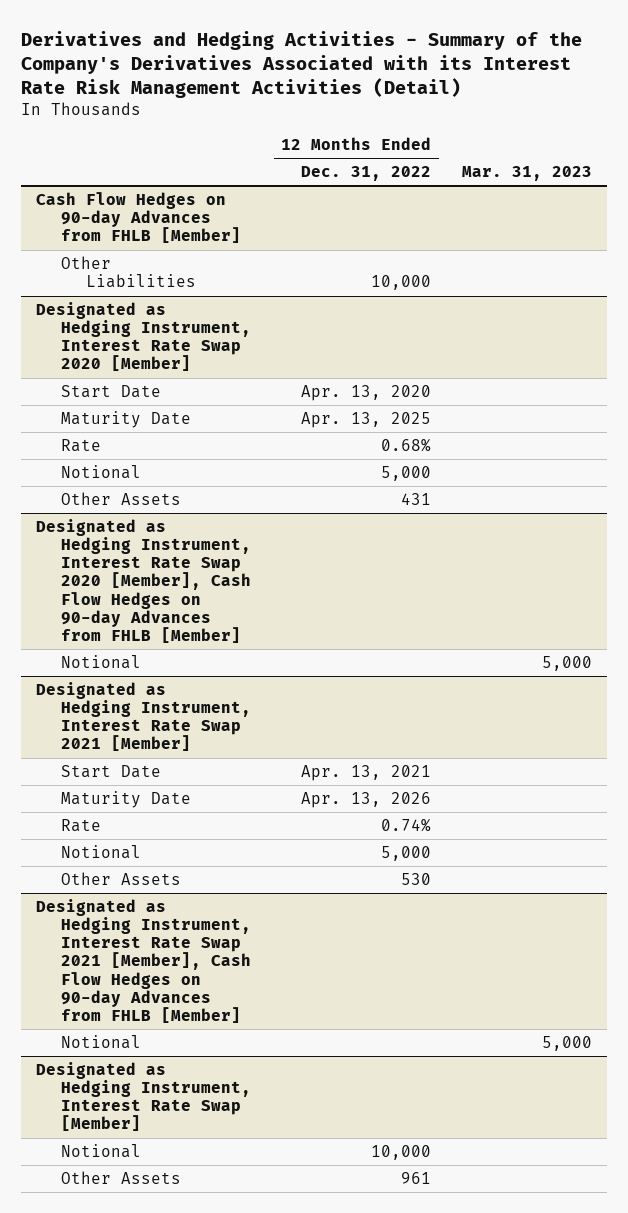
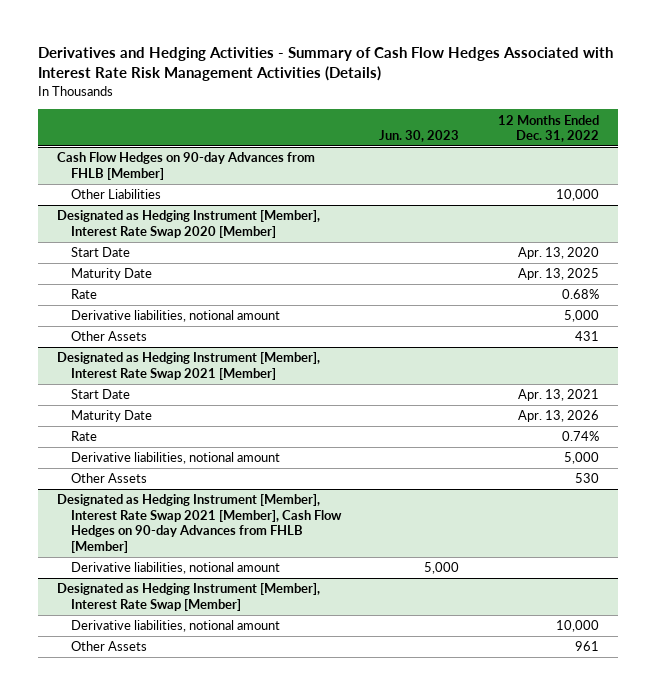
- Derivatives and Hedging Activities - Summary of the Company's Derivatives Associated with its Interest Rate Risk Management Activities (Detail)
+ Derivatives and Hedging Activities - Summary of Cash Flow Hedges Associated with Interest Rate Risk Management Activities (Details)
- | 12 Months Ended Dec. 31, 2022 | Mar. 31, 2023
+ | Jun. 30, 2023 | 12 Months Ended Dec. 31, 2022
- Designated as Hedging Instrument, Interest Rate Swap 2020 [Member]
+ Designated as Hedging Instrument [Member], Interest Rate Swap 2020 [Member]
- Notional | 5,000 |
+ Derivative liabilities, notional amount | | 5,000
- Designated as Hedging Instrument, Interest Rate Swap 2020 [Member], Cash Flow Hedges on 90-day Advances from FHLB [Member]
- Notional | | 5,000
- Designated as Hedging Instrument, Interest Rate Swap 2021 [Member]
+ Designated as Hedging Instrument [Member], Interest Rate Swap 2021 [Member]
- Notional | 5,000 |
+ Derivative liabilities, notional amount | | 5,000
- Designated as Hedging Instrument, Interest Rate Swap 2021 [Member], Cash Flow Hedges on 90-day Advances from FHLB [Member]
- Notional | | 5,000
- Designated as Hedging Instrument, Interest Rate Swap [Member]
- Notional | 10,000 |
+ Designated as Hedging Instrument [Member], Interest Rate Swap 2021 [Member], Cash Flow Hedges on 90-day Advances from FHLB [Member]
+ Derivative liabilities, notional amount | 5,000 |
+ Designated as Hedging Instrument [Member], Interest Rate Swap [Member]
+ Derivative liabilities, notional amount | | 10,000

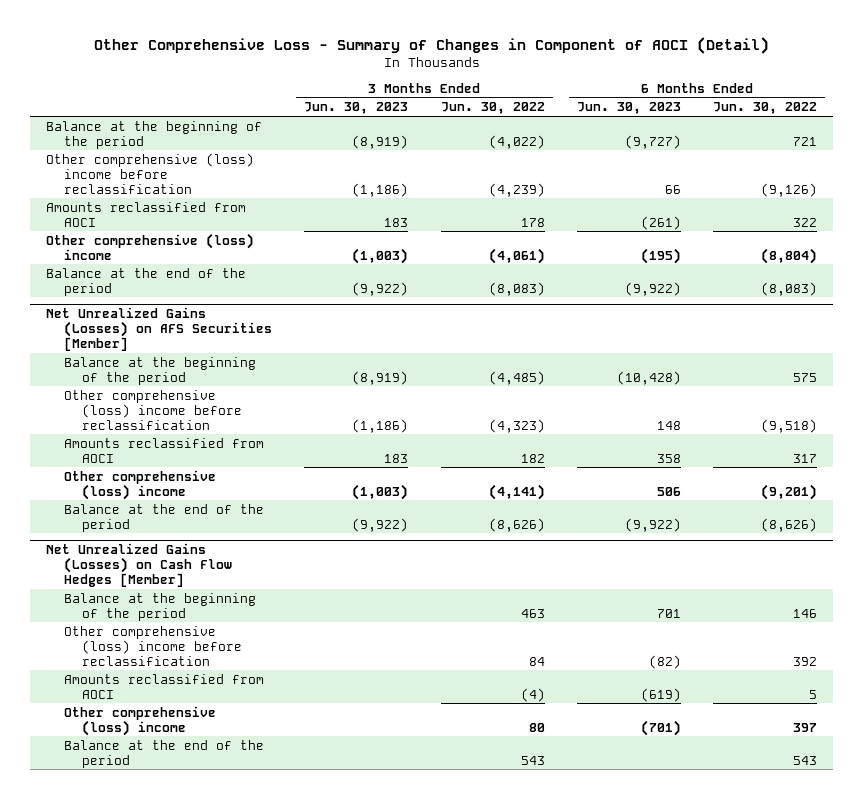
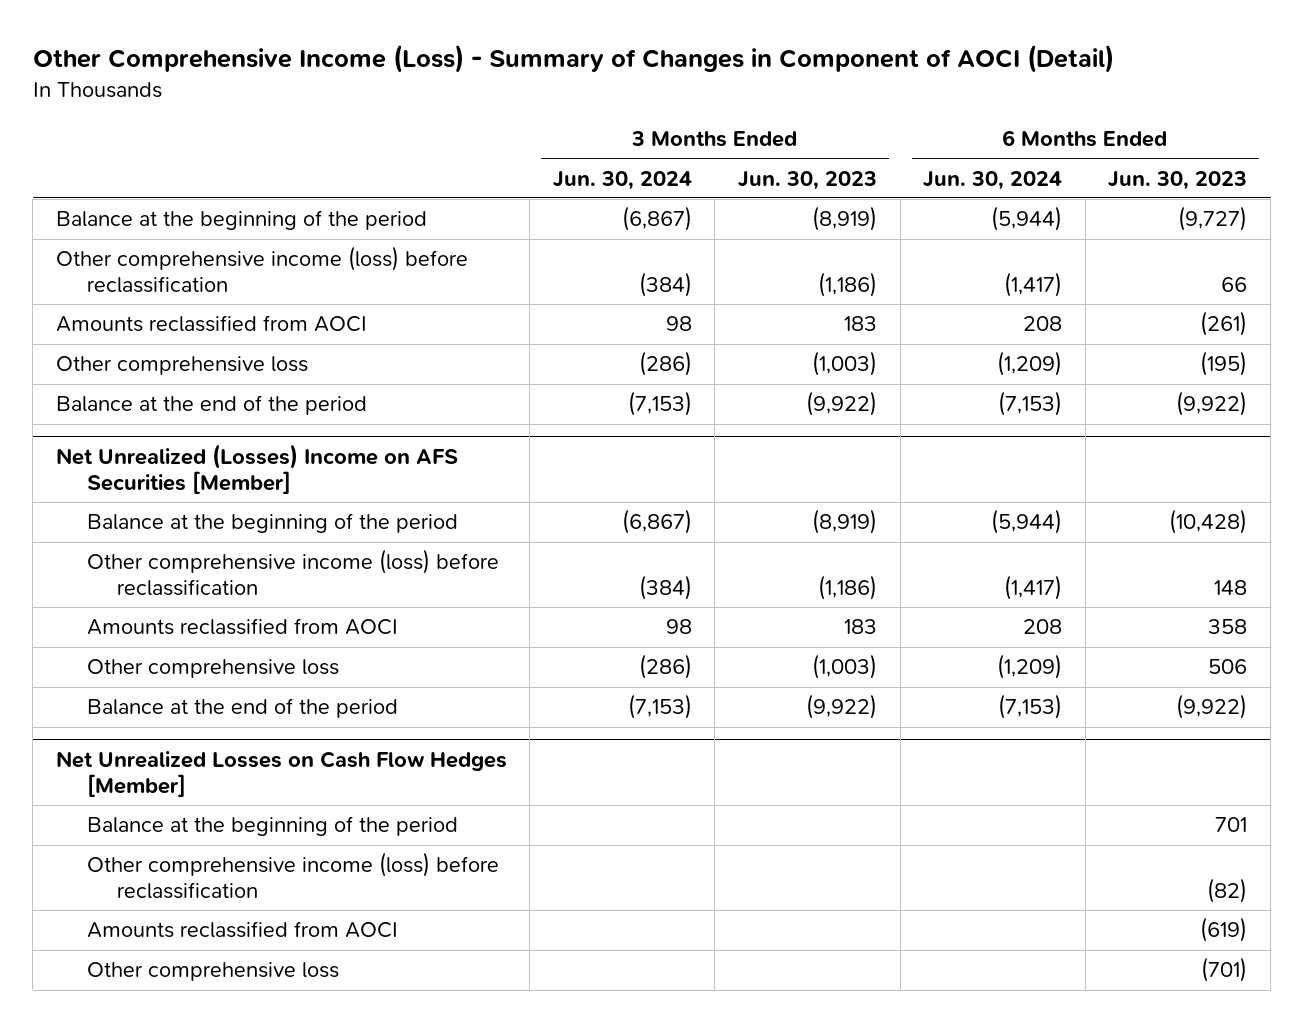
- Other Comprehensive Loss - Summary of Changes in Component of AOCI (Detail)
+ Other Comprehensive Income (Loss) - Summary of Changes in Component of AOCI (Detail)
- | 3 Months Ended Jun. 30, 2023 | 3 Months Ended Jun. 30, 2022 | 6 Months Ended Jun. 30, 2023 | 6 Months Ended Jun. 30, 2022
+ | 3 Months Ended Jun. 30, 2024 | 3 Months Ended Jun. 30, 2023 | 6 Months Ended Jun. 30, 2024 | 6 Months Ended Jun. 30, 2023
- Other comprehensive (loss) income before reclassification | (1,186) | (4,239) | 66 | (9,126)
+ Other comprehensive income (loss) before reclassification | (384) | (1,186) | (1,417) | 66
- Other comprehensive (loss) income | (1,003) | (4,061) | (195) | (8,804)
+ Other comprehensive loss | (286) | (1,003) | (1,209) | (195)
- Net Unrealized Gains (Losses) on AFS Securities [Member]
+ Net Unrealized (Losses) Income on AFS Securities [Member]
- Other comprehensive (loss) income before reclassification | (1,186) | (4,323) | 148 | (9,518)
+ Other comprehensive income (loss) before reclassification | (384) | (1,186) | (1,417) | 148
- Other comprehensive (loss) income | (1,003) | (4,141) | 506 | (9,201)
+ Other comprehensive loss | (286) | (1,003) | (1,209) | 506
- Net Unrealized Gains (Losses) on Cash Flow Hedges [Member]
+ Net Unrealized Losses on Cash Flow Hedges [Member]
- Other comprehensive (loss) income before reclassification | | 84 | (82) | 392
+ Other comprehensive income (loss) before reclassification | | | | (82)
- Other comprehensive (loss) income | | 80 | (701) | 397
- Balance at the end of the period | | 543 | | 543
+ Other comprehensive loss | | | | (701)

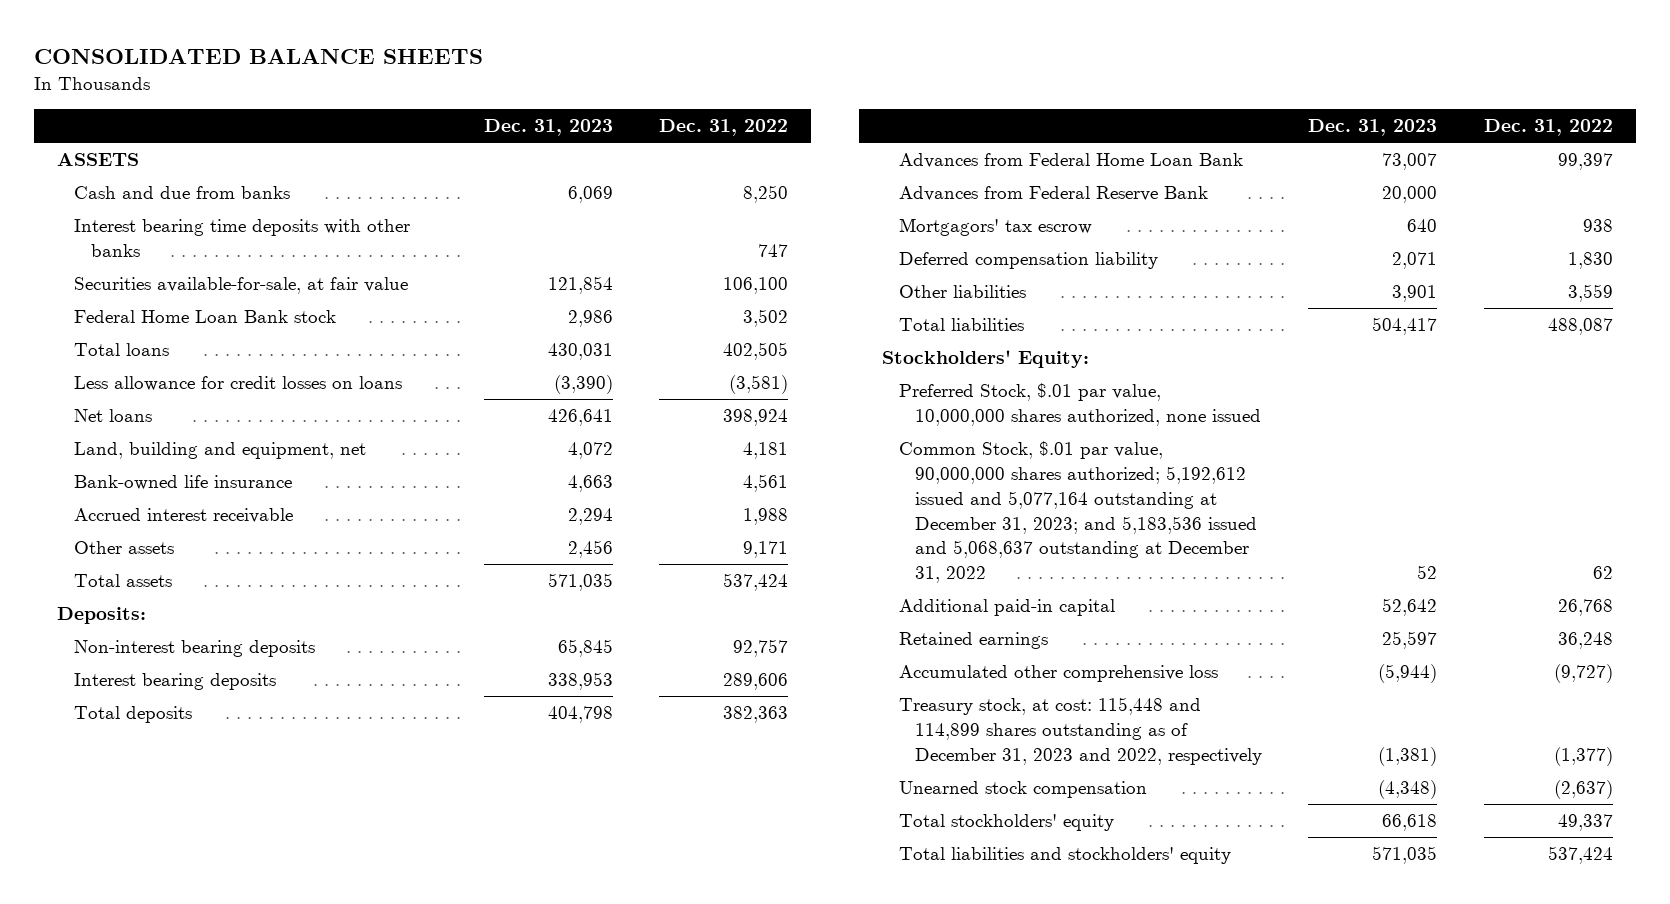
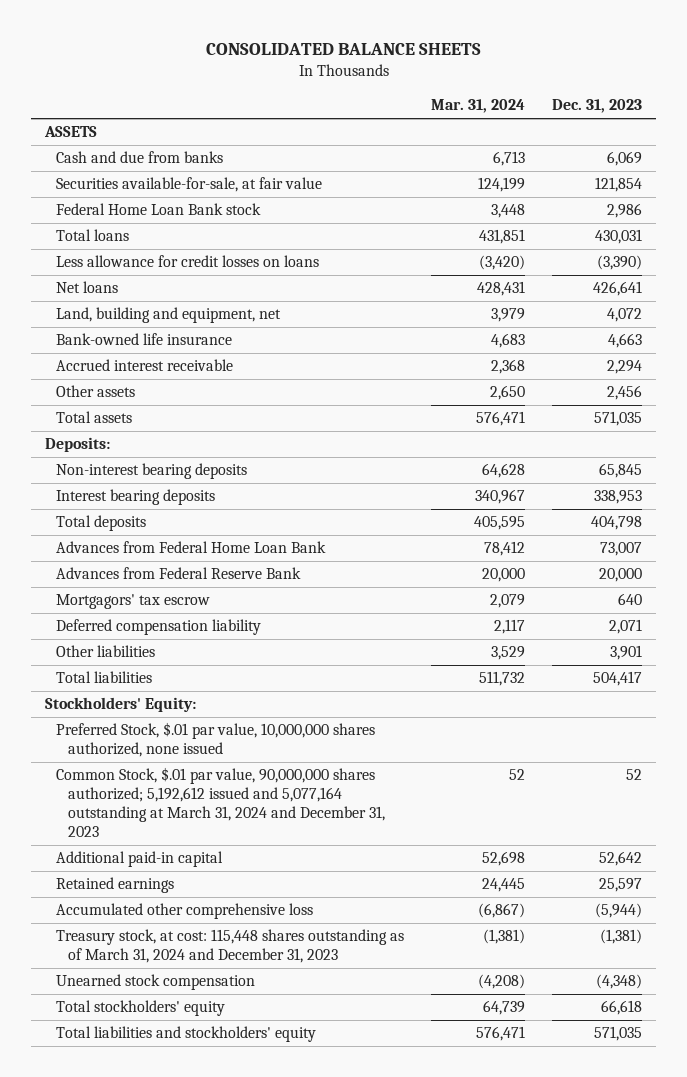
- | Dec. 31, 2023 | Dec. 31, 2022
+ | Mar. 31, 2024 | Dec. 31, 2023
- Interest bearing time deposits with other banks | | 747
- Common Stock, $.01 par value, 90,000,000 shares authorized; 5,192,612 issued and 5,077,164 outstanding at December 31, 2023; and 5,183,536 issued and 5,068,637 outstanding at December 31, 2022 | 52 | 62
+ Common Stock, $.01 par value, 90,000,000 shares authorized; 5,192,612 issued and 5,077,164 outstanding at March 31, 2024 and December 31, 2023 | 52 | 52
- Treasury stock, at cost: 115,448 and 114,899 shares outstanding as of December 31, 2023 and 2022, respectively | (1,381) | (1,377)
+ Treasury stock, at cost: 115,448 shares outstanding as of March 31, 2024 and December 31, 2023 | (1,381) | (1,381)

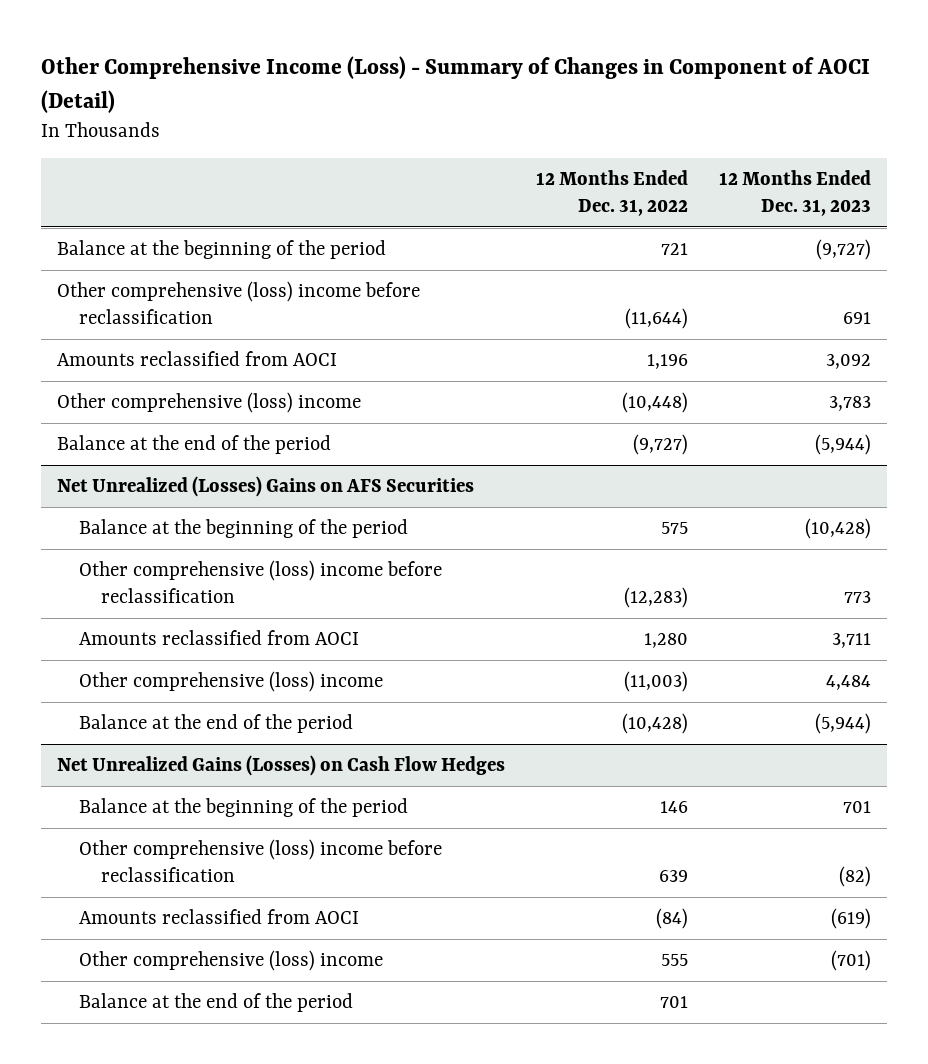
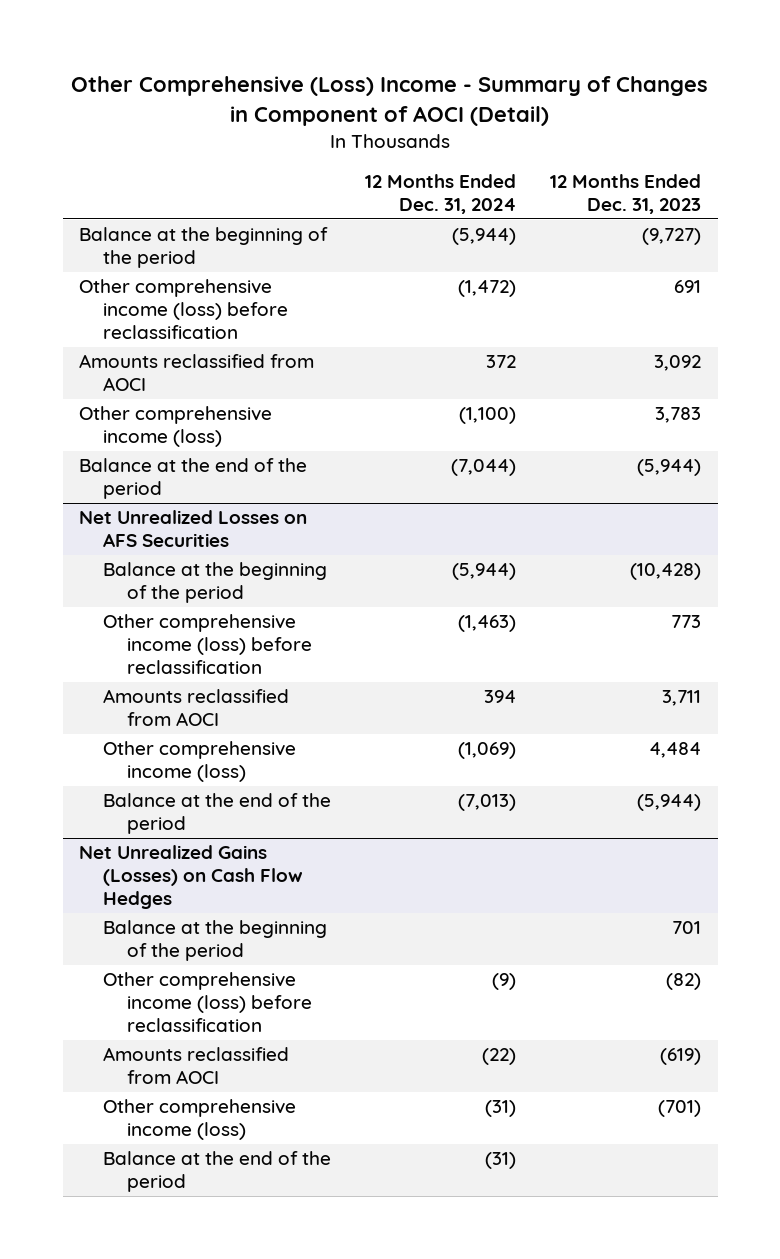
- Other Comprehensive Income (Loss) - Summary of Changes in Component of AOCI (Detail)
+ Other Comprehensive (Loss) Income - Summary of Changes in Component of AOCI (Detail)
- | 12 Months Ended Dec. 31, 2022 | 12 Months Ended Dec. 31, 2023
+ | 12 Months Ended Dec. 31, 2024 | 12 Months Ended Dec. 31, 2023
- Other comprehensive (loss) income before reclassification | (11,644) | 691
+ Other comprehensive income (loss) before reclassification | (1,472) | 691
- Other comprehensive (loss) income | (10,448) | 3,783
+ Other comprehensive income (loss) | (1,100) | 3,783
- Net Unrealized (Losses) Gains on AFS Securities
+ Net Unrealized Losses on AFS Securities
- Other comprehensive (loss) income before reclassification | (12,283) | 773
+ Other comprehensive income (loss) before reclassification | (1,463) | 773
- Other comprehensive (loss) income | (11,003) | 4,484
+ Other comprehensive income (loss) | (1,069) | 4,484
@ Net Unrealized Gains (Losses) on Cash Flow Hedges
- Other comprehensive (loss) income before reclassification | 639 | (82)
+ Other comprehensive income (loss) before reclassification | (9) | (82)
- Other comprehensive (loss) income | 555 | (701)
+ Other comprehensive income (loss) | (31) | (701)

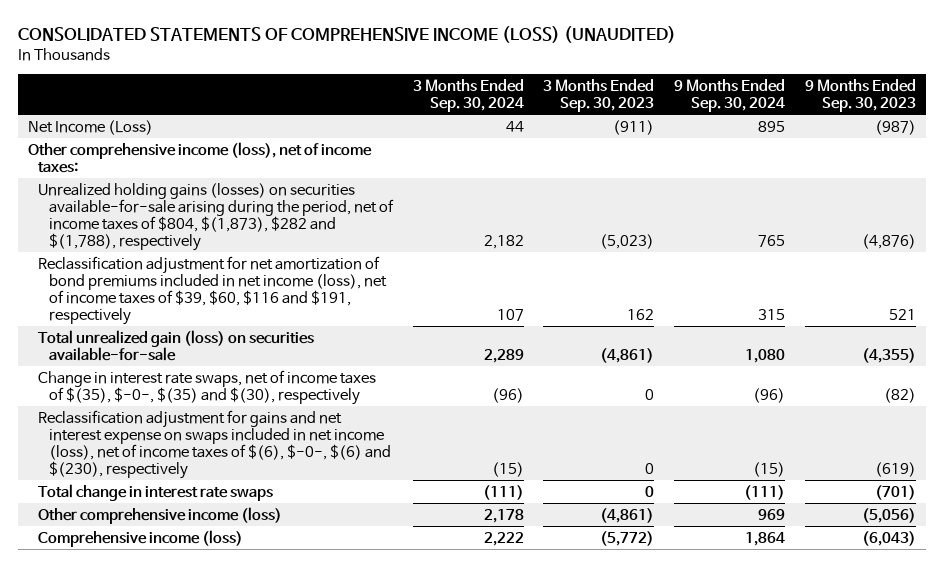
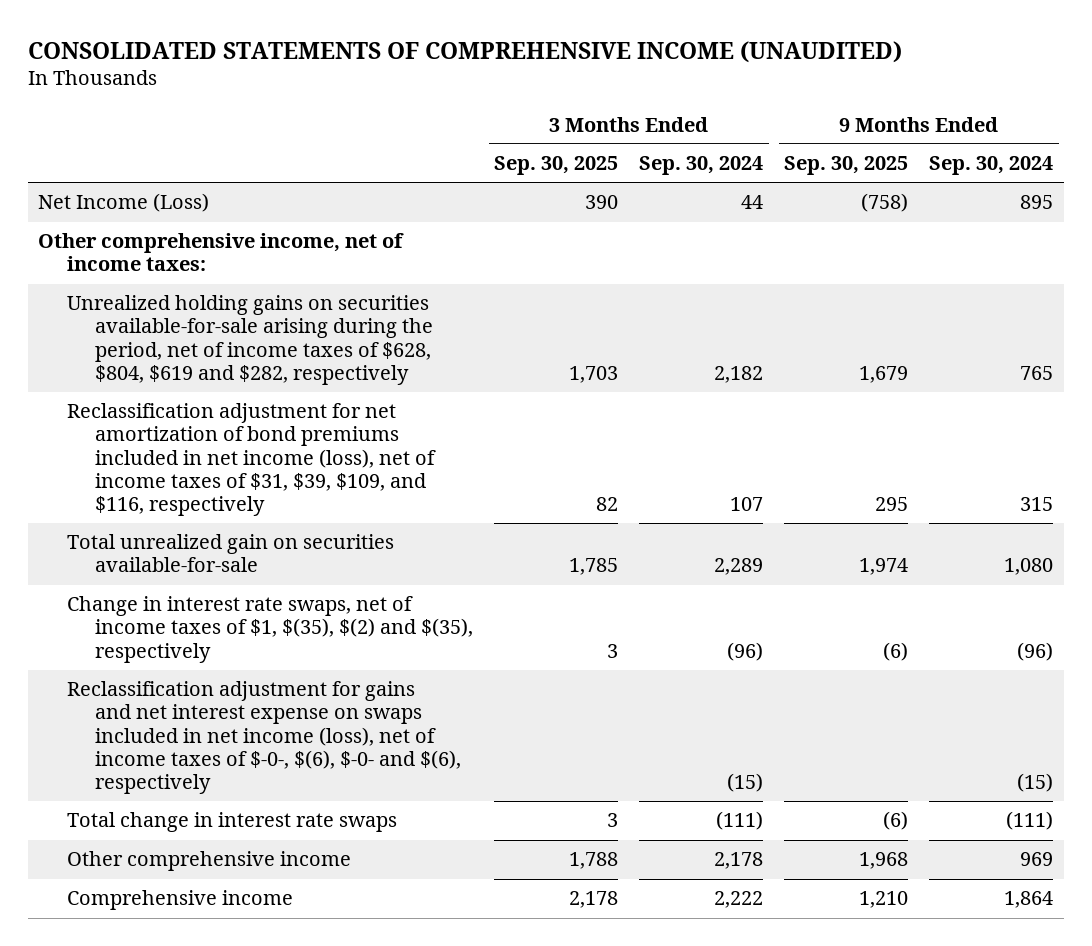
- CONSOLIDATED STATEMENTS OF COMPREHENSIVE INCOME (LOSS) (UNAUDITED)
+ CONSOLIDATED STATEMENTS OF COMPREHENSIVE INCOME (UNAUDITED)
- | 3 Months Ended Sep. 30, 2024 | 3 Months Ended Sep. 30, 2023 | 9 Months Ended Sep. 30, 2024 | 9 Months Ended Sep. 30, 2023
+ | 3 Months Ended Sep. 30, 2025 | 3 Months Ended Sep. 30, 2024 | 9 Months Ended Sep. 30, 2025 | 9 Months Ended Sep. 30, 2024
- Other comprehensive income (loss), net of income taxes:
- Unrealized holding gains (losses) on securities available-for-sale arising during the period, net of income taxes of $804, $(1,873), $282 and $(1,788), respectively | 2,182 | (5,023) | 765 | (4,876)
- Reclassification adjustment for net amortization of bond premiums included in net income (loss), net of income taxes of $39, $60, $116 and $191, respectively | 107 | 162 | 315 | 521
- Total unrealized gain (loss) on securities available-for-sale | 2,289 | (4,861) | 1,080 | (4,355)
- Change in interest rate swaps, net of income taxes of $(35), $-0-, $(35) and $(30), respectively | (96) | 0 | (96) | (82)
- Reclassification adjustment for gains and net interest expense on swaps included in net income (loss), net of income taxes of $(6), $-0-, $(6) and $(230), respectively | (15) | 0 | (15) | (619)
+ Other comprehensive income, net of income taxes:
+ Unrealized holding gains on securities available-for-sale arising during the period, net of income taxes of $628, $804, $619 and $282, respectively | 1,703 | 2,182 | 1,679 | 765
+ Reclassification adjustment for net amortization of bond premiums included in net income (loss), net of income taxes of $31, $39, $109, and $116, respectively | 82 | 107 | 295 | 315
+ Total unrealized gain on securities available-for-sale | 1,785 | 2,289 | 1,974 | 1,080
+ Change in interest rate swaps, net of income taxes of $1, $(35), $(2) and $(35), respectively | 3 | (96) | (6) | (96)
+ Reclassification adjustment for gains and net interest expense on swaps included in net income (loss), net of income taxes of $-0-, $(6), $-0- and $(6), respectively | | (15) | | (15)
- Other comprehensive income (loss) | 2,178 | (4,861) | 969 | (5,056)
- Comprehensive income (loss) | 2,222 | (5,772) | 1,864 | (6,043)
+ Other comprehensive income | 1,788 | 2,178 | 1,968 | 969
+ Comprehensive income | 2,178 | 2,222 | 1,210 | 1,864

